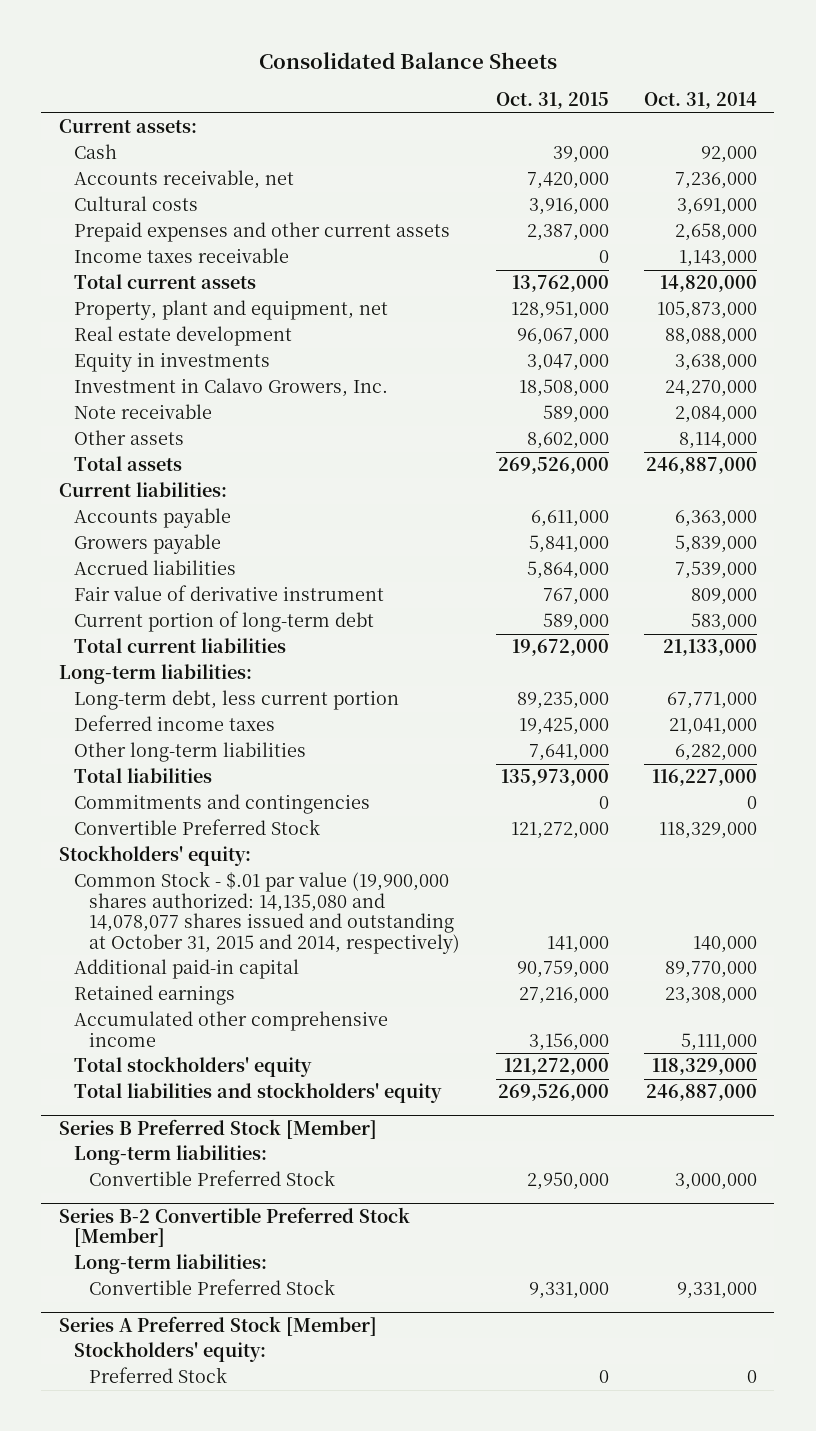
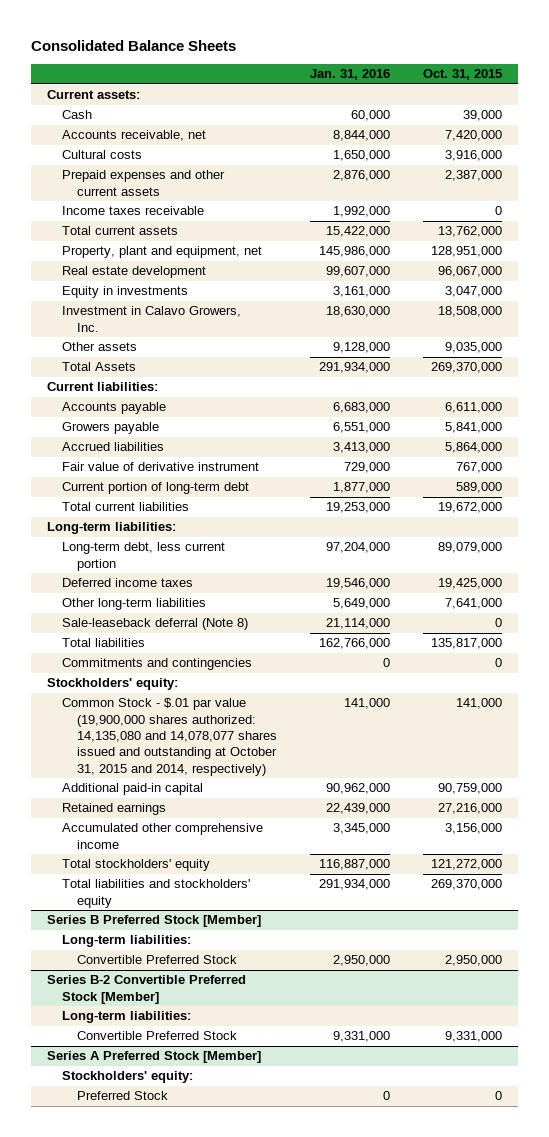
- | Oct. 31, 2015 | Oct. 31, 2014
+ | Jan. 31, 2016 | Oct. 31, 2015
- Note receivable | 589,000 | 2,084,000
- Other assets | 8,602,000 | 8,114,000
- Total assets | 269,526,000 | 246,887,000
+ Other assets | 9,128,000 | 9,035,000
+ Total Assets | 291,934,000 | 269,370,000
- Long-term debt, less current portion | 89,235,000 | 67,771,000
+ Long-term debt, less current portion | 97,204,000 | 89,079,000
- Total liabilities | 135,973,000 | 116,227,000
+ Sale-leaseback deferral (Note 8) | 21,114,000 | 0
+ Total liabilities | 162,766,000 | 135,817,000
- Convertible Preferred Stock | 121,272,000 | 118,329,000
- Total liabilities and stockholders' equity | 269,526,000 | 246,887,000
+ Total liabilities and stockholders' equity | 291,934,000 | 269,370,000

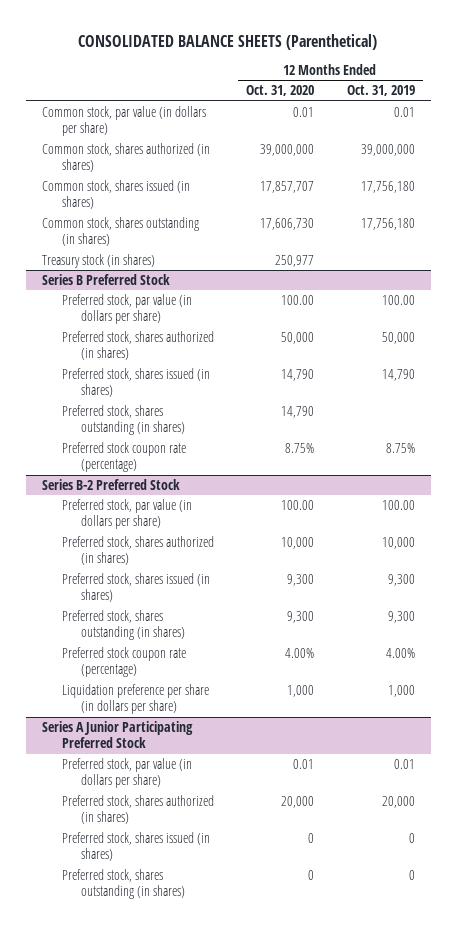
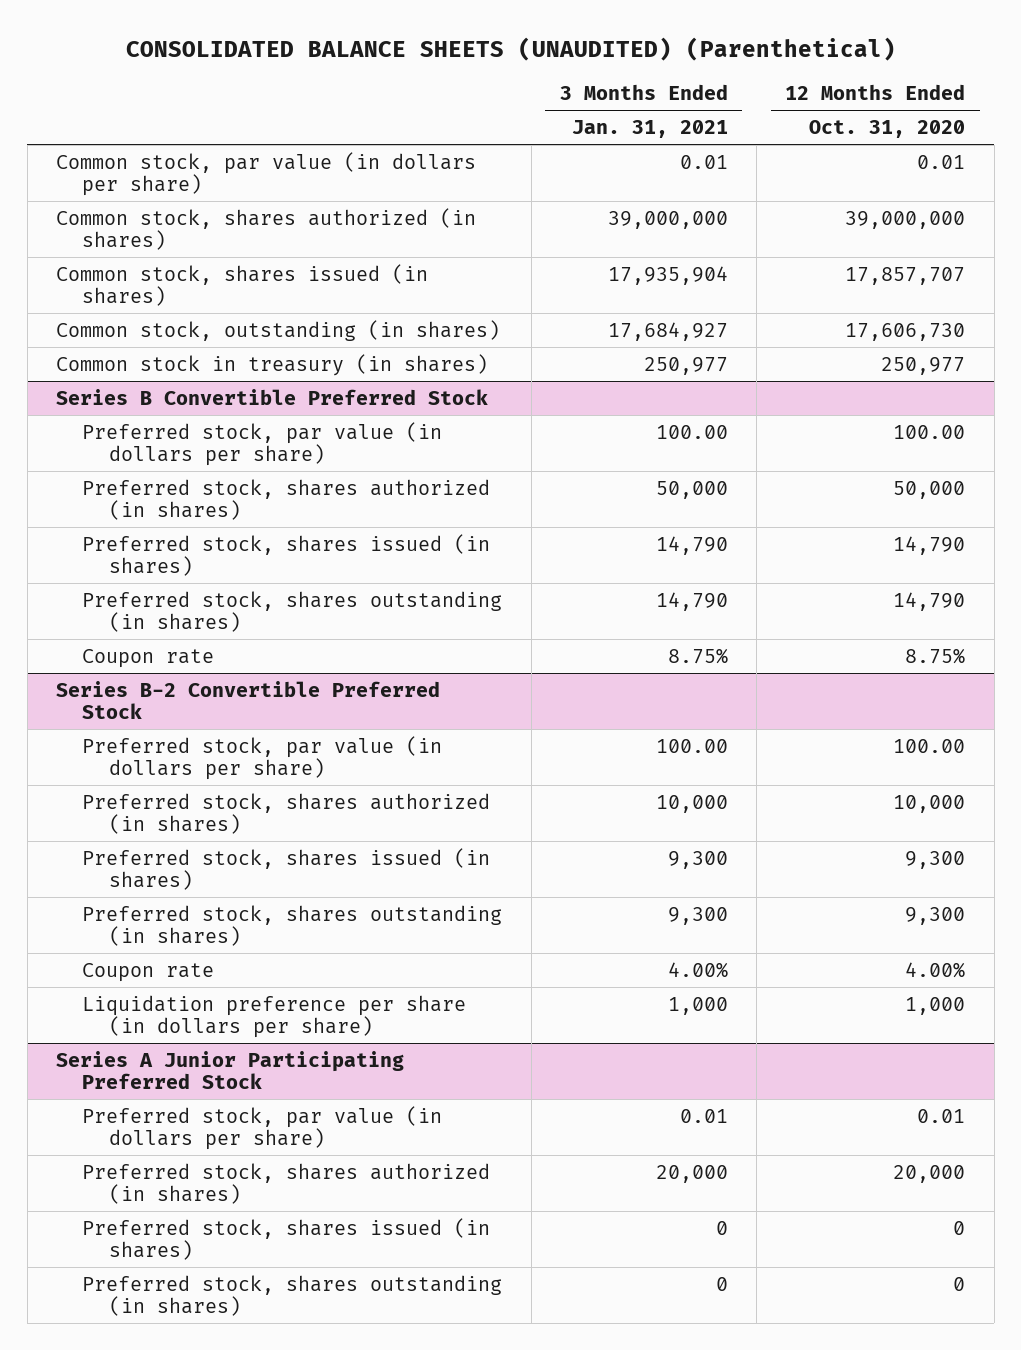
- CONSOLIDATED BALANCE SHEETS (Parenthetical)
+ CONSOLIDATED BALANCE SHEETS (UNAUDITED) (Parenthetical)
- | 12 Months Ended Oct. 31, 2020 | 12 Months Ended Oct. 31, 2019
+ | 3 Months Ended Jan. 31, 2021 | 12 Months Ended Oct. 31, 2020
- Common stock, shares outstanding (in shares) | 17,606,730 | 17,756,180
- Treasury stock (in shares) | 250,977 |
- Series B Preferred Stock
+ Common stock, outstanding (in shares) | 17,684,927 | 17,606,730
+ Common stock in treasury (in shares) | 250,977 | 250,977
+ Series B Convertible Preferred Stock
- Preferred stock coupon rate (percentage) | 8.75% | 8.75%
- Series B-2 Preferred Stock
+ Coupon rate | 8.75% | 8.75%
+ Series B-2 Convertible Preferred Stock
- Preferred stock coupon rate (percentage) | 4.00% | 4.00%
+ Coupon rate | 4.00% | 4.00%

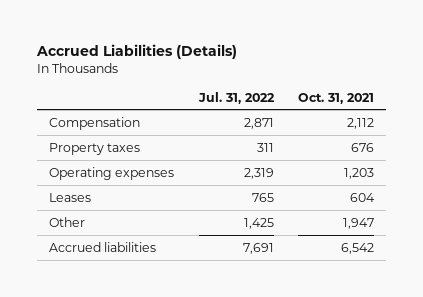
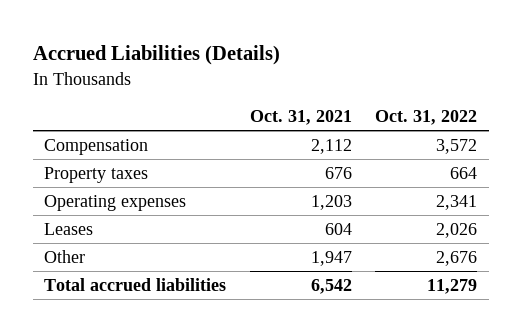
- | Jul. 31, 2022 | Oct. 31, 2021
+ | Oct. 31, 2021 | Oct. 31, 2022
- Accrued liabilities | 7,691 | 6,542
+ Total accrued liabilities | 6,542 | 11,279

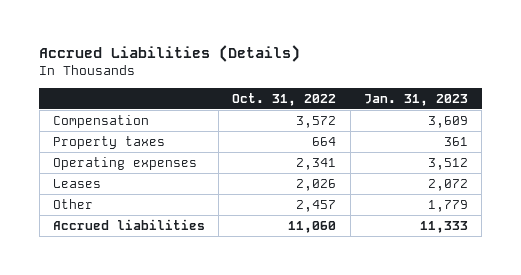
- | Oct. 31, 2021 | Oct. 31, 2022
+ | Oct. 31, 2022 | Jan. 31, 2023
- Other | 1,947 | 2,676
- Total accrued liabilities | 6,542 | 11,279
+ Other | 2,457 | 1,779
+ Accrued liabilities | 11,060 | 11,333

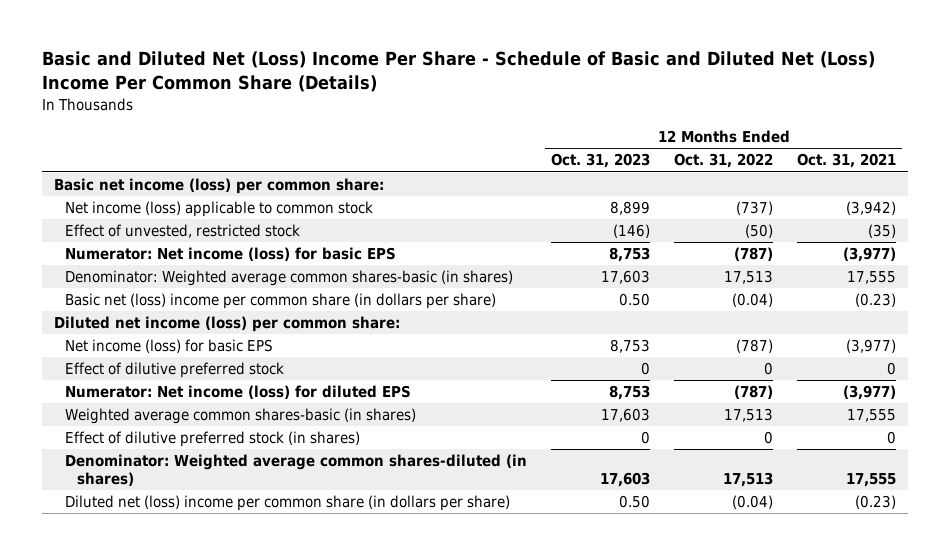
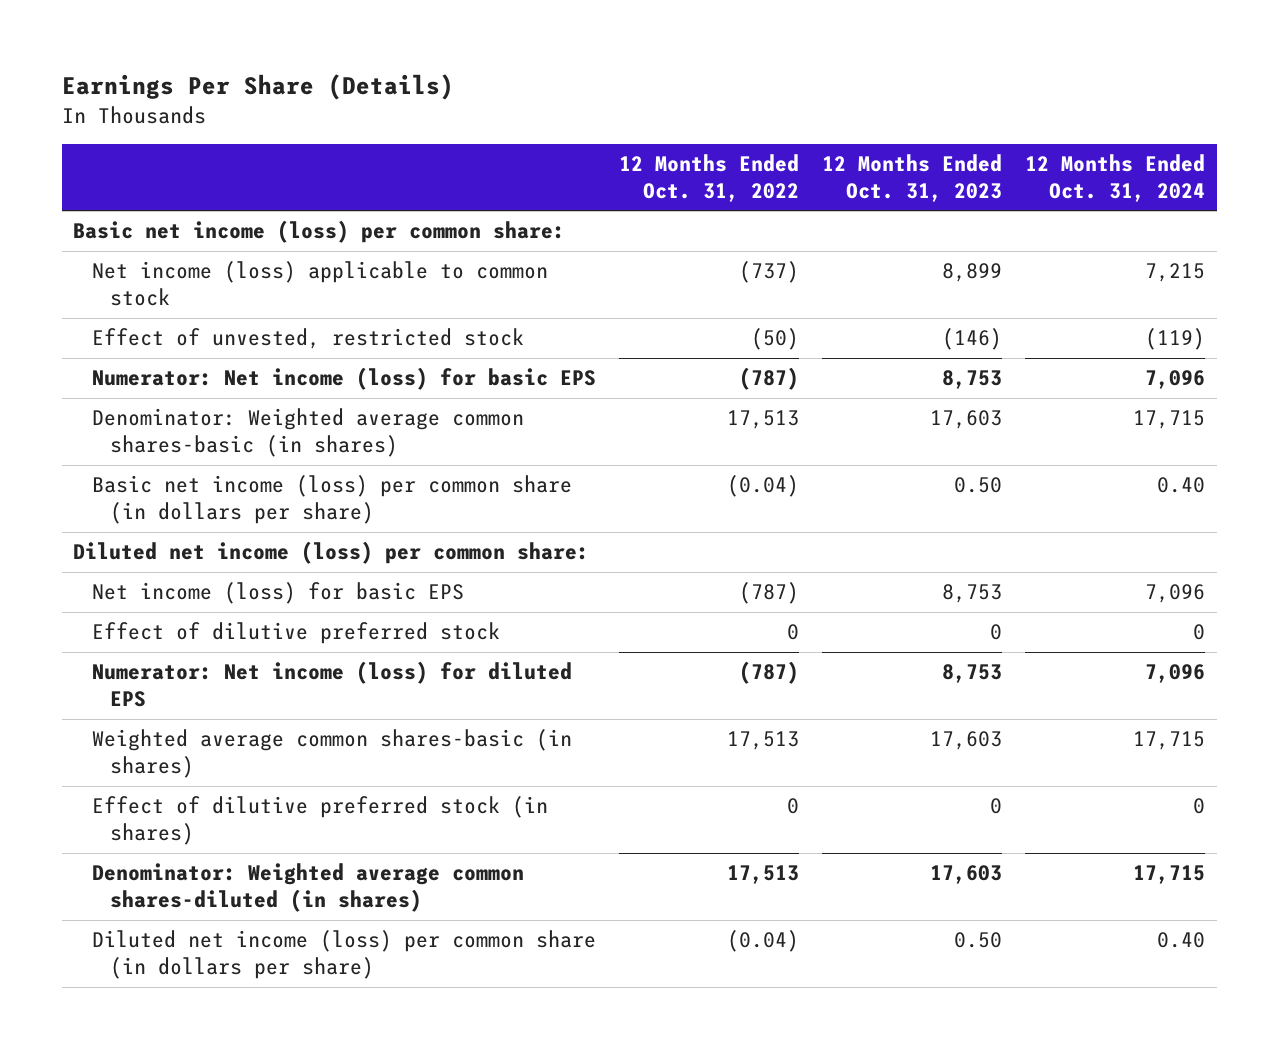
- Basic and Diluted Net (Loss) Income Per Share - Schedule of Basic and Diluted Net (Loss) Income Per Common Share (Details)
+ Earnings Per Share (Details)
- | 12 Months Ended Oct. 31, 2023 | 12 Months Ended Oct. 31, 2022 | 12 Months Ended Oct. 31, 2021
+ | 12 Months Ended Oct. 31, 2022 | 12 Months Ended Oct. 31, 2023 | 12 Months Ended Oct. 31, 2024
- Basic net (loss) income per common share (in dollars per share) | 0.50 | (0.04) | (0.23)
+ Basic net income (loss) per common share (in dollars per share) | (0.04) | 0.50 | 0.40
- Diluted net (loss) income per common share (in dollars per share) | 0.50 | (0.04) | (0.23)
+ Diluted net income (loss) per common share (in dollars per share) | (0.04) | 0.50 | 0.40

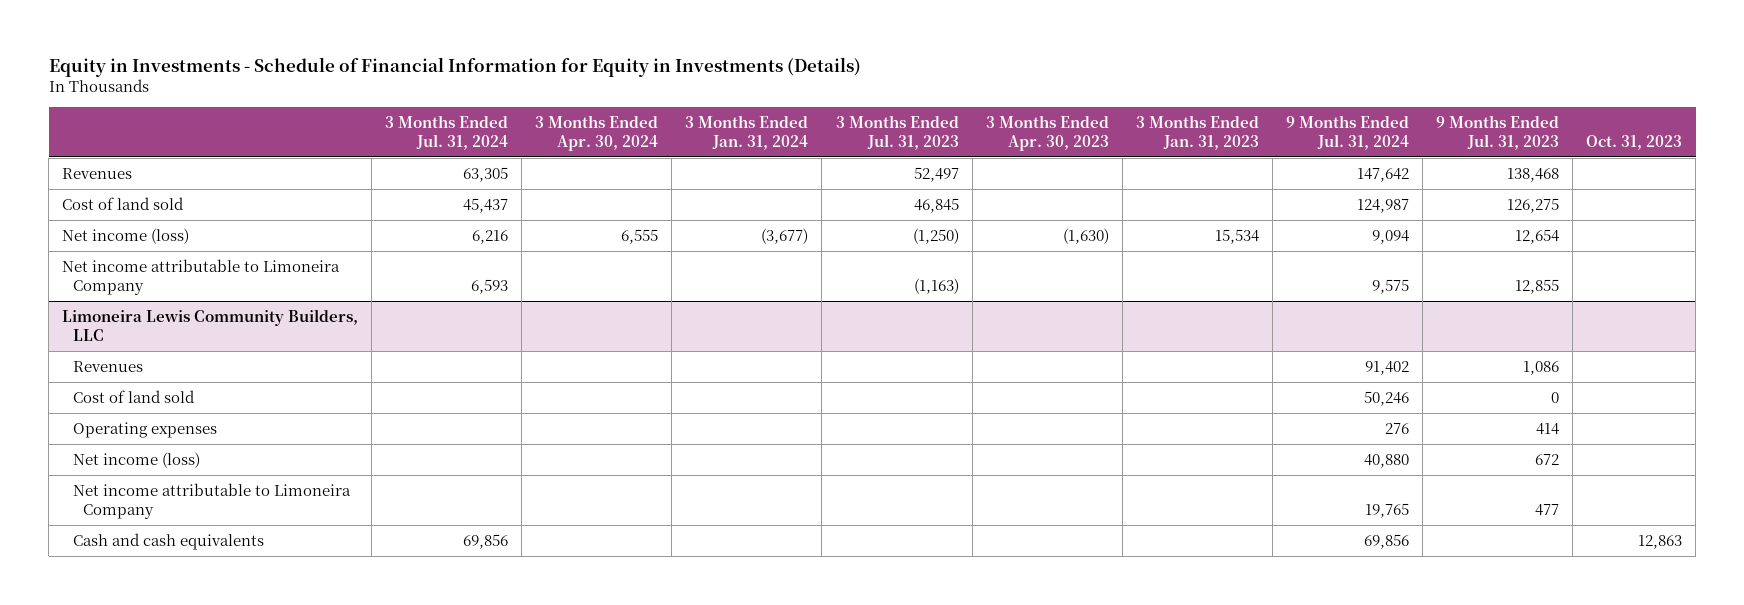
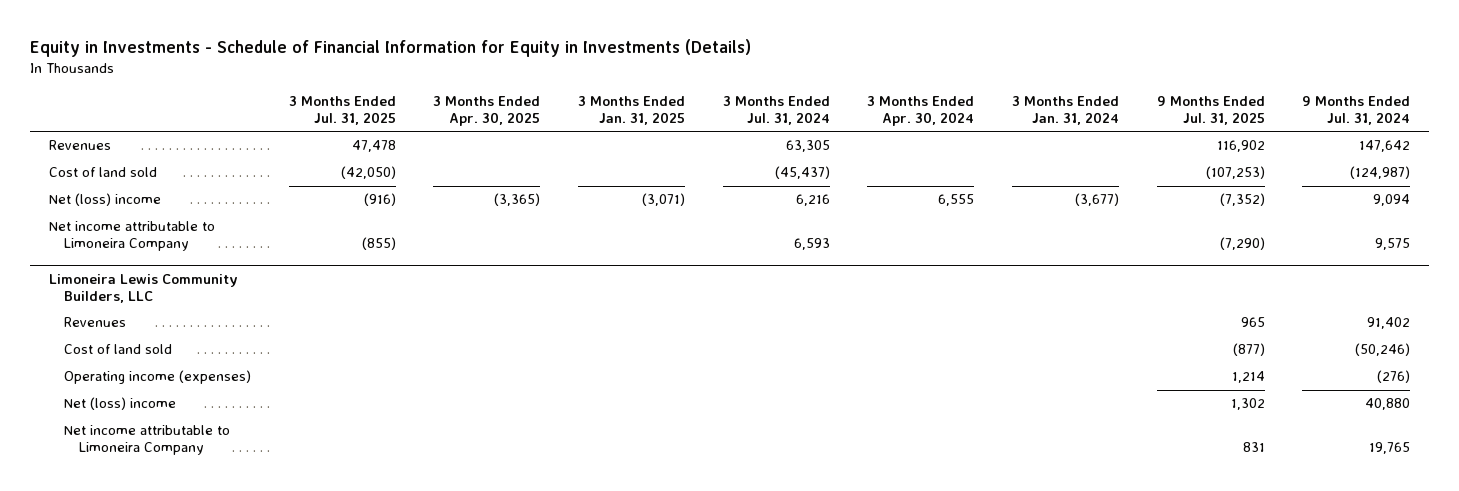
- | 3 Months Ended Jul. 31, 2024 | 3 Months Ended Apr. 30, 2024 | 3 Months Ended Jan. 31, 2024 | 3 Months Ended Jul. 31, 2023 | 3 Months Ended Apr. 30, 2023 | 3 Months Ended Jan. 31, 2023 | 9 Months Ended Jul. 31, 2024 | 9 Months Ended Jul. 31, 2023 | Oct. 31, 2023
+ | 3 Months Ended Jul. 31, 2025 | 3 Months Ended Apr. 30, 2025 | 3 Months Ended Jan. 31, 2025 | 3 Months Ended Jul. 31, 2024 | 3 Months Ended Apr. 30, 2024 | 3 Months Ended Jan. 31, 2024 | 9 Months Ended Jul. 31, 2025 | 9 Months Ended Jul. 31, 2024
- Cost of land sold | 45,437 | | | 46,845 | | | 124,987 | 126,275 |
- Net income (loss) | 6,216 | 6,555 | (3,677) | (1,250) | (1,630) | 15,534 | 9,094 | 12,654 |
+ Cost of land sold | (42,050) | | | (45,437) | | | (107,253) | (124,987)
+ Net (loss) income | (916) | (3,365) | (3,071) | 6,216 | 6,555 | (3,677) | (7,352) | 9,094
@ Limoneira Lewis Community Builders, LLC
- Cost of land sold | | | | | | | 50,246 | 0 |
- Operating expenses | | | | | | | 276 | 414 |
- Net income (loss) | | | | | | | 40,880 | 672 |
+ Cost of land sold | | | | | | | (877) | (50,246)
+ Operating income (expenses) | | | | | | | 1,214 | (276)
+ Net (loss) income | | | | | | | 1,302 | 40,880
- Cash and cash equivalents | 69,856 | | | | | | 69,856 | | 12,863

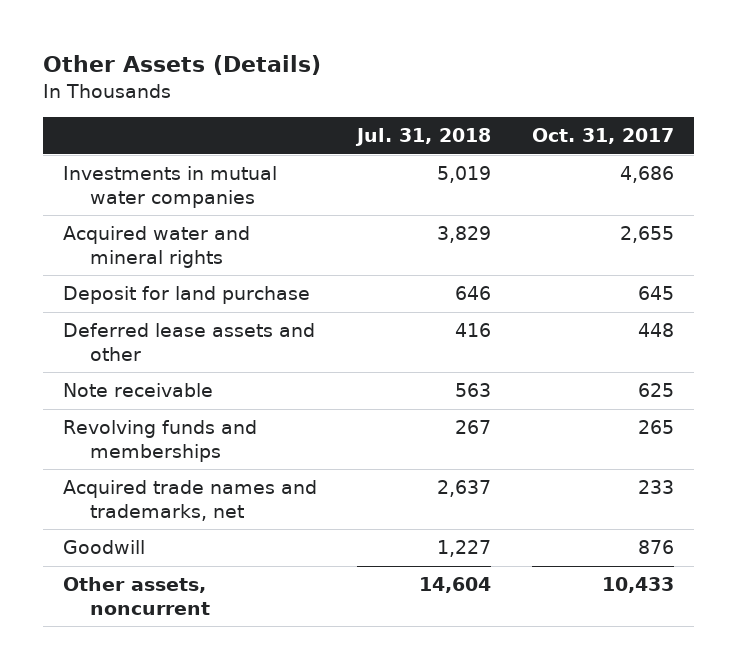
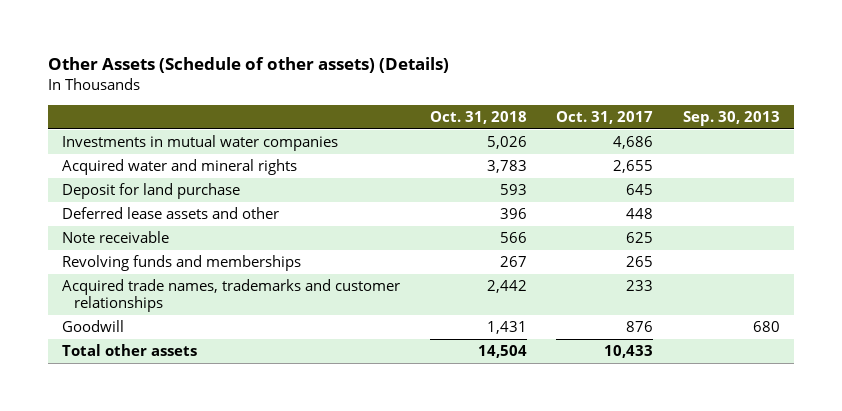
- Other Assets (Details)
+ Other Assets (Schedule of other assets) (Details)
- | Jul. 31, 2018 | Oct. 31, 2017
+ | Oct. 31, 2018 | Oct. 31, 2017 | Sep. 30, 2013
- Acquired trade names and trademarks, net | 2,637 | 233
+ Acquired trade names, trademarks and customer relationships | 2,442 | 233 |
- Other assets, noncurrent | 14,604 | 10,433
+ Total other assets | 14,504 | 10,433 |

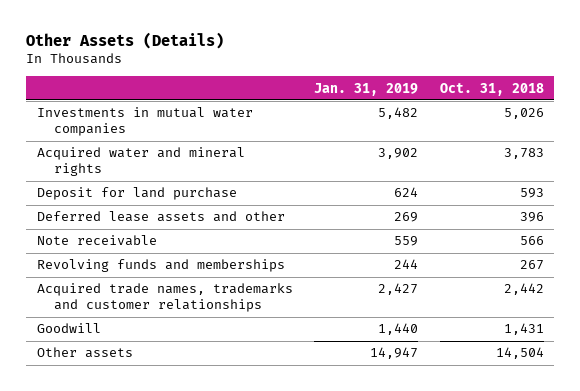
- Other Assets (Schedule of other assets) (Details)
+ Other Assets (Details)
- | Oct. 31, 2018 | Oct. 31, 2017 | Sep. 30, 2013
+ | Jan. 31, 2019 | Oct. 31, 2018
- Total other assets | 14,504 | 10,433 |
+ Other assets | 14,947 | 14,504

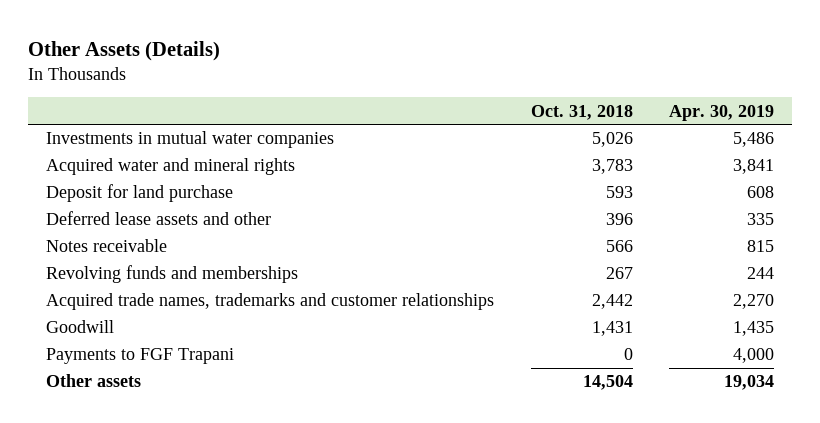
- | Jan. 31, 2019 | Oct. 31, 2018
+ | Oct. 31, 2018 | Apr. 30, 2019
- Note receivable | 559 | 566
+ Notes receivable | 566 | 815
+ Payments to FGF Trapani | 0 | 4,000

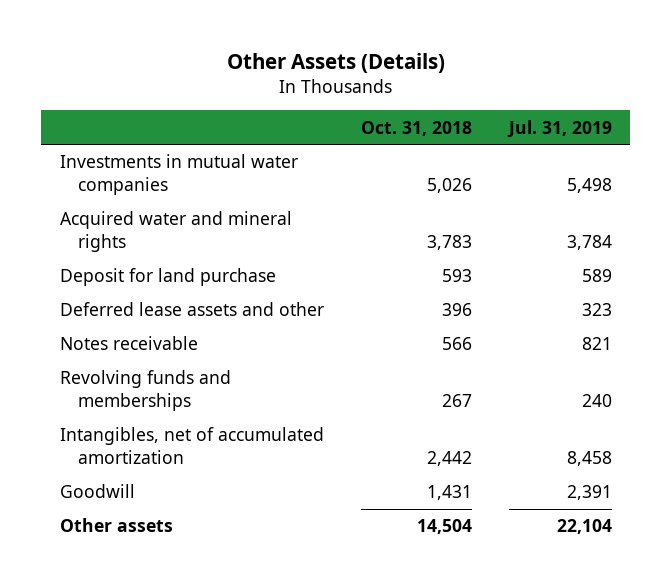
- | Oct. 31, 2018 | Apr. 30, 2019
+ | Oct. 31, 2018 | Jul. 31, 2019
- Acquired trade names, trademarks and customer relationships | 2,442 | 2,270
+ Intangibles, net of accumulated amortization | 2,442 | 8,458
- Payments to FGF Trapani | 0 | 4,000

